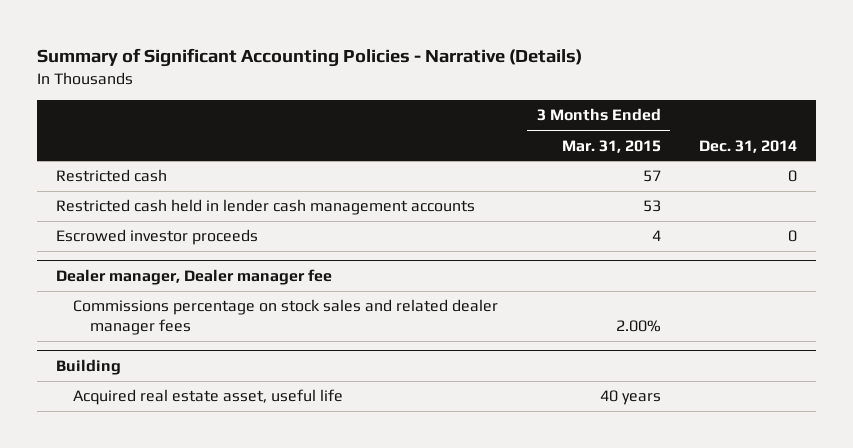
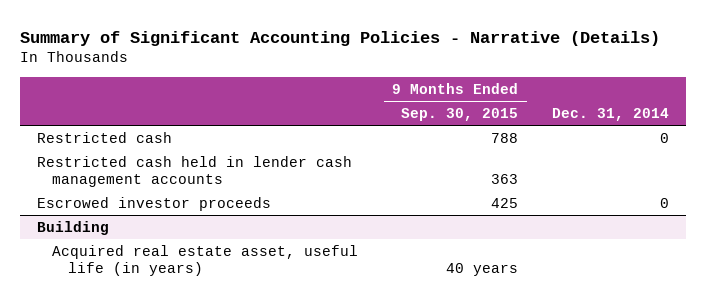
- | 3 Months Ended Mar. 31, 2015 | Dec. 31, 2014
+ | 9 Months Ended Sep. 30, 2015 | Dec. 31, 2014
- Dealer manager, Dealer manager fee
- Commissions percentage on stock sales and related dealer manager fees | 2.00% |
@ Building
- Acquired real estate asset, useful life | 40 years |
+ Acquired real estate asset, useful life (in years) | 40 years |

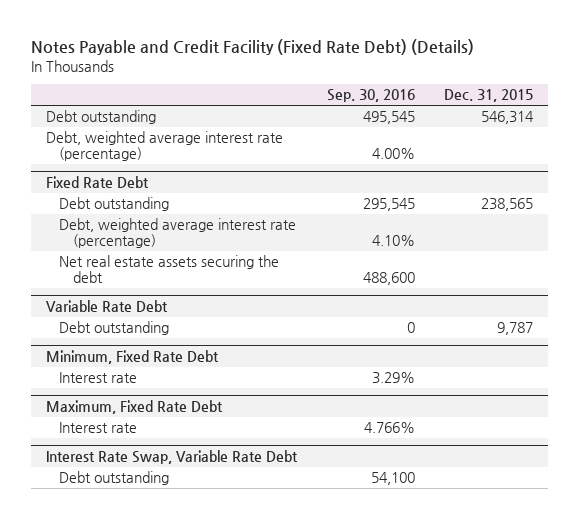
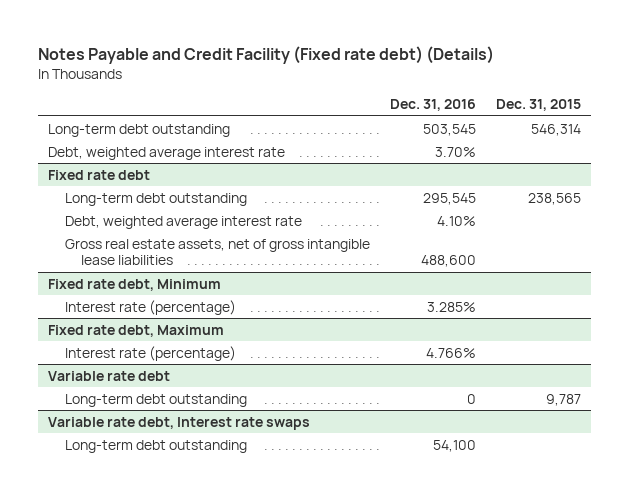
- Notes Payable and Credit Facility (Fixed Rate Debt) (Details)
+ Notes Payable and Credit Facility (Fixed rate debt) (Details)
- | Sep. 30, 2016 | Dec. 31, 2015
+ | Dec. 31, 2016 | Dec. 31, 2015
- Debt outstanding | 495,545 | 546,314
- Debt, weighted average interest rate (percentage) | 4.00% |
- Fixed Rate Debt
- Debt outstanding | 295,545 | 238,565
- Debt, weighted average interest rate (percentage) | 4.10% |
- Net real estate assets securing the debt | 488,600 |
- Variable Rate Debt
- Debt outstanding | 0 | 9,787
- Minimum, Fixed Rate Debt
- Interest rate | 3.29% |
- Maximum, Fixed Rate Debt
- Interest rate | 4.766% |
- Interest Rate Swap, Variable Rate Debt
- Debt outstanding | 54,100 |
+ Long-term debt outstanding | 503,545 | 546,314
+ Debt, weighted average interest rate | 3.70% |
+ Fixed rate debt
+ Long-term debt outstanding | 295,545 | 238,565
+ Debt, weighted average interest rate | 4.10% |
+ Gross real estate assets, net of gross intangible lease liabilities | 488,600 |
+ Fixed rate debt, Minimum
+ Interest rate (percentage) | 3.285% |
+ Fixed rate debt, Maximum
+ Interest rate (percentage) | 4.766% |
+ Variable rate debt
+ Long-term debt outstanding | 0 | 9,787
+ Variable rate debt, Interest rate swaps
+ Long-term debt outstanding | 54,100 |

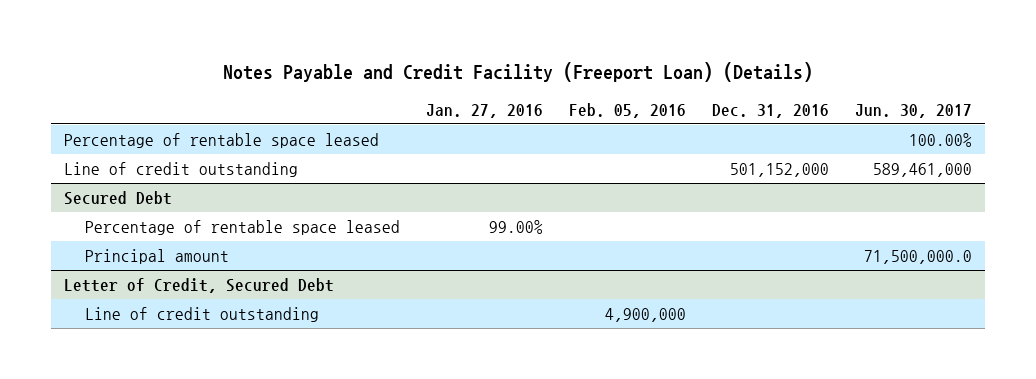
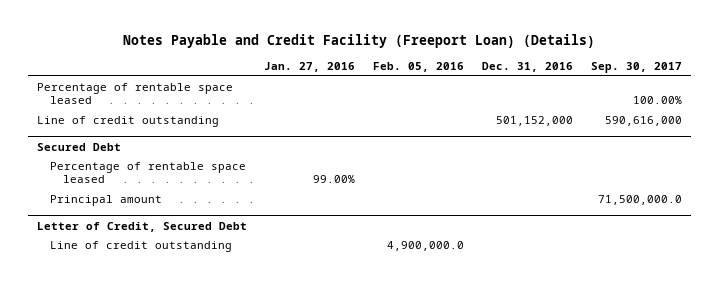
- | Jan. 27, 2016 | Feb. 05, 2016 | Dec. 31, 2016 | Jun. 30, 2017
+ | Jan. 27, 2016 | Feb. 05, 2016 | Dec. 31, 2016 | Sep. 30, 2017
@ Letter of Credit, Secured Debt
- Line of credit outstanding | | 4,900,000 | |
+ Line of credit outstanding | | 4,900,000.0 | |

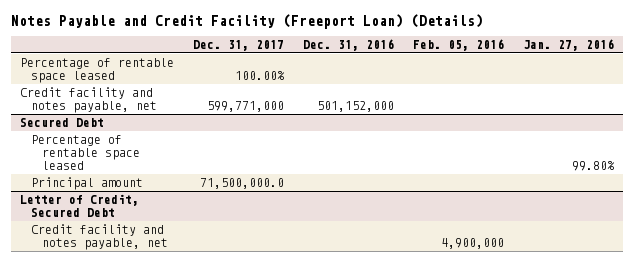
- | Jan. 27, 2016 | Feb. 05, 2016 | Dec. 31, 2016 | Sep. 30, 2017
+ | Dec. 31, 2017 | Dec. 31, 2016 | Feb. 05, 2016 | Jan. 27, 2016
- Line of credit outstanding | | | 501,152,000 | 590,616,000
+ Credit facility and notes payable, net | 599,771,000 | 501,152,000 | |
@ Secured Debt
- Percentage of rentable space leased | 99.00% | | |
+ Percentage of rentable space leased | | | | 99.80%
@ Letter of Credit, Secured Debt
- Line of credit outstanding | | 4,900,000.0 | |
+ Credit facility and notes payable, net | | | 4,900,000 |

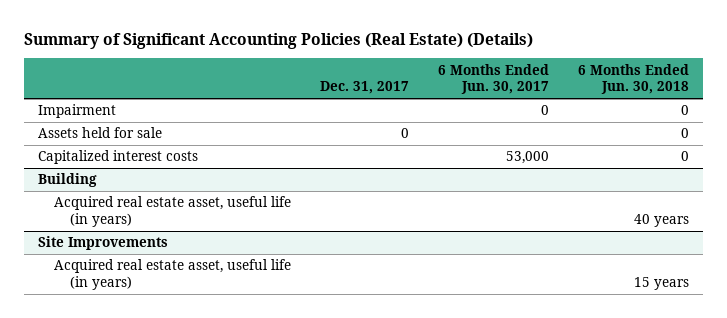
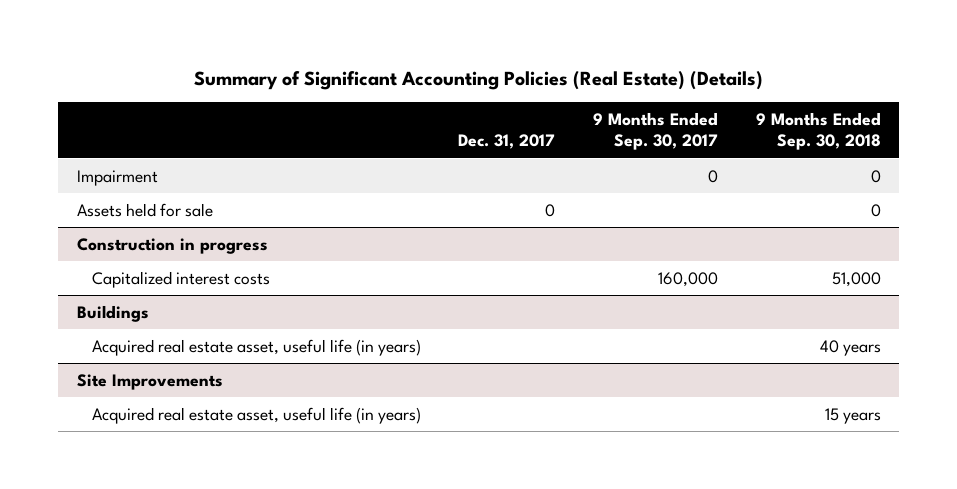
- | Dec. 31, 2017 | 6 Months Ended Jun. 30, 2017 | 6 Months Ended Jun. 30, 2018
+ | Dec. 31, 2017 | 9 Months Ended Sep. 30, 2017 | 9 Months Ended Sep. 30, 2018
- Capitalized interest costs | | 53,000 | 0
- Building
+ Construction in progress
+ Capitalized interest costs | | 160,000 | 51,000
+ Buildings

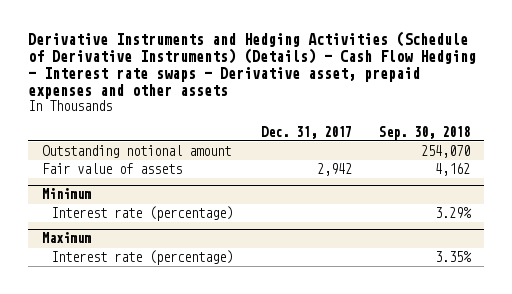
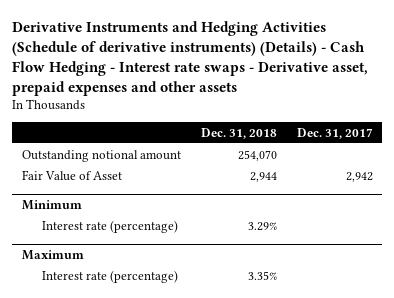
- Derivative Instruments and Hedging Activities (Schedule of Derivative Instruments) (Details) - Cash Flow Hedging - Interest rate swaps - Derivative asset, prepaid expenses and other assets
+ Derivative Instruments and Hedging Activities (Schedule of derivative instruments) (Details) - Cash Flow Hedging - Interest rate swaps - Derivative asset, prepaid expenses and other assets
- | Dec. 31, 2017 | Sep. 30, 2018
+ | Dec. 31, 2018 | Dec. 31, 2017
- Fair value of assets | 2,942 | 4,162
+ Fair Value of Asset | 2,944 | 2,942

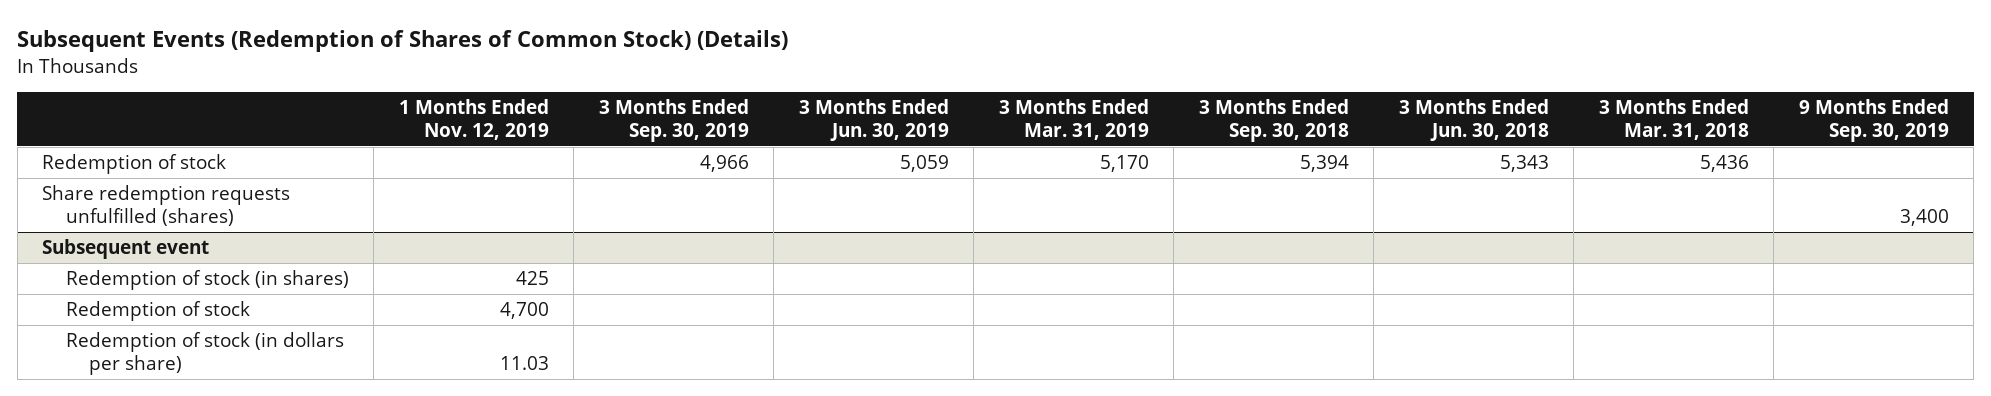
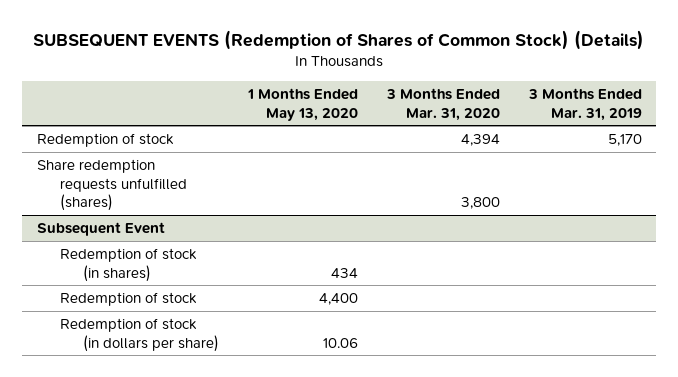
- Subsequent Events (Redemption of Shares of Common Stock) (Details)
+ SUBSEQUENT EVENTS (Redemption of Shares of Common Stock) (Details)
- | 1 Months Ended Nov. 12, 2019 | 3 Months Ended Sep. 30, 2019 | 3 Months Ended Jun. 30, 2019 | 3 Months Ended Mar. 31, 2019 | 3 Months Ended Sep. 30, 2018 | 3 Months Ended Jun. 30, 2018 | 3 Months Ended Mar. 31, 2018 | 9 Months Ended Sep. 30, 2019
+ | 1 Months Ended May 13, 2020 | 3 Months Ended Mar. 31, 2020 | 3 Months Ended Mar. 31, 2019
- Subsequent event
+ Subsequent Event

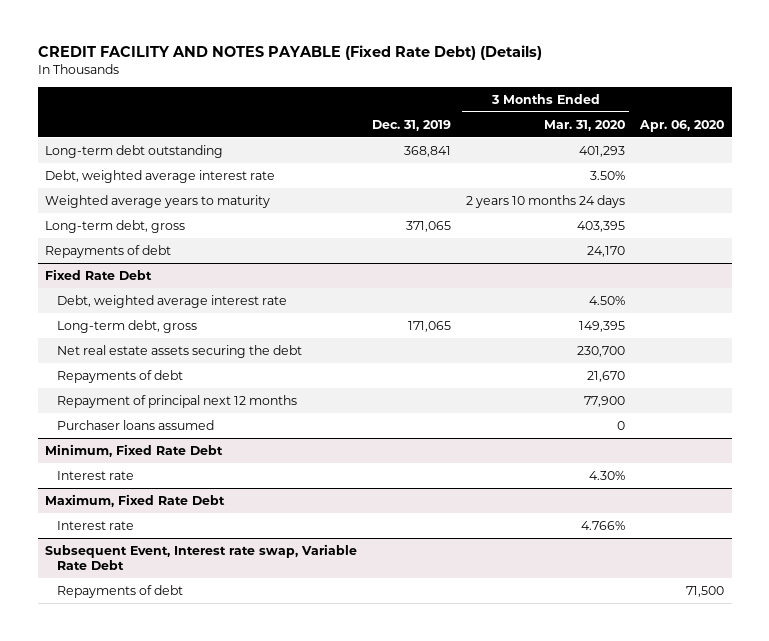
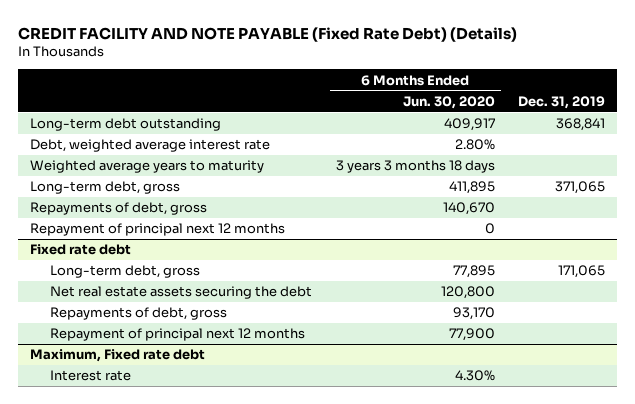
- CREDIT FACILITY AND NOTES PAYABLE (Fixed Rate Debt) (Details)
+ CREDIT FACILITY AND NOTE PAYABLE (Fixed Rate Debt) (Details)
- | Dec. 31, 2019 | 3 Months Ended Mar. 31, 2020 | Apr. 06, 2020
+ | 6 Months Ended Jun. 30, 2020 | Dec. 31, 2019
- Repayments of debt | | 24,170 |
- Fixed Rate Debt
- Debt, weighted average interest rate | | 4.50% |
+ Repayments of debt, gross | 140,670 |
+ Repayment of principal next 12 months | 0 |
+ Fixed rate debt
- Repayments of debt | | 21,670 |
+ Repayments of debt, gross | 93,170 |
- Purchaser loans assumed | | 0 |
- Minimum, Fixed Rate Debt
- Interest rate | | 4.30% |
- Maximum, Fixed Rate Debt
+ Maximum, Fixed rate debt
- Subsequent Event, Interest rate swap, Variable Rate Debt
- Repayments of debt | | | 71,500

